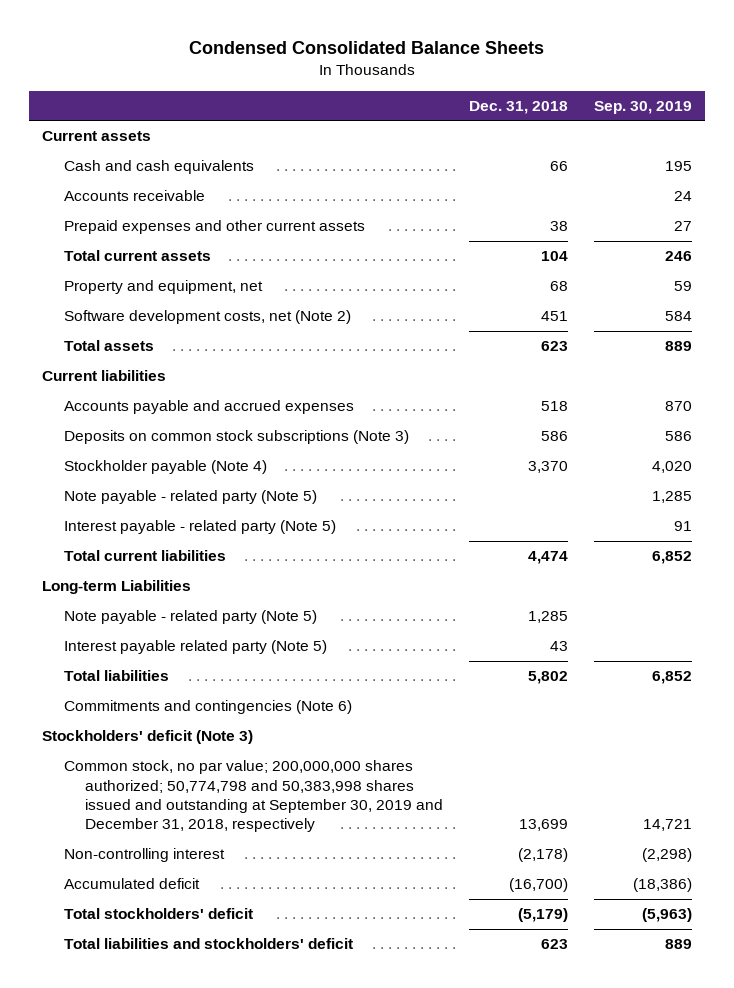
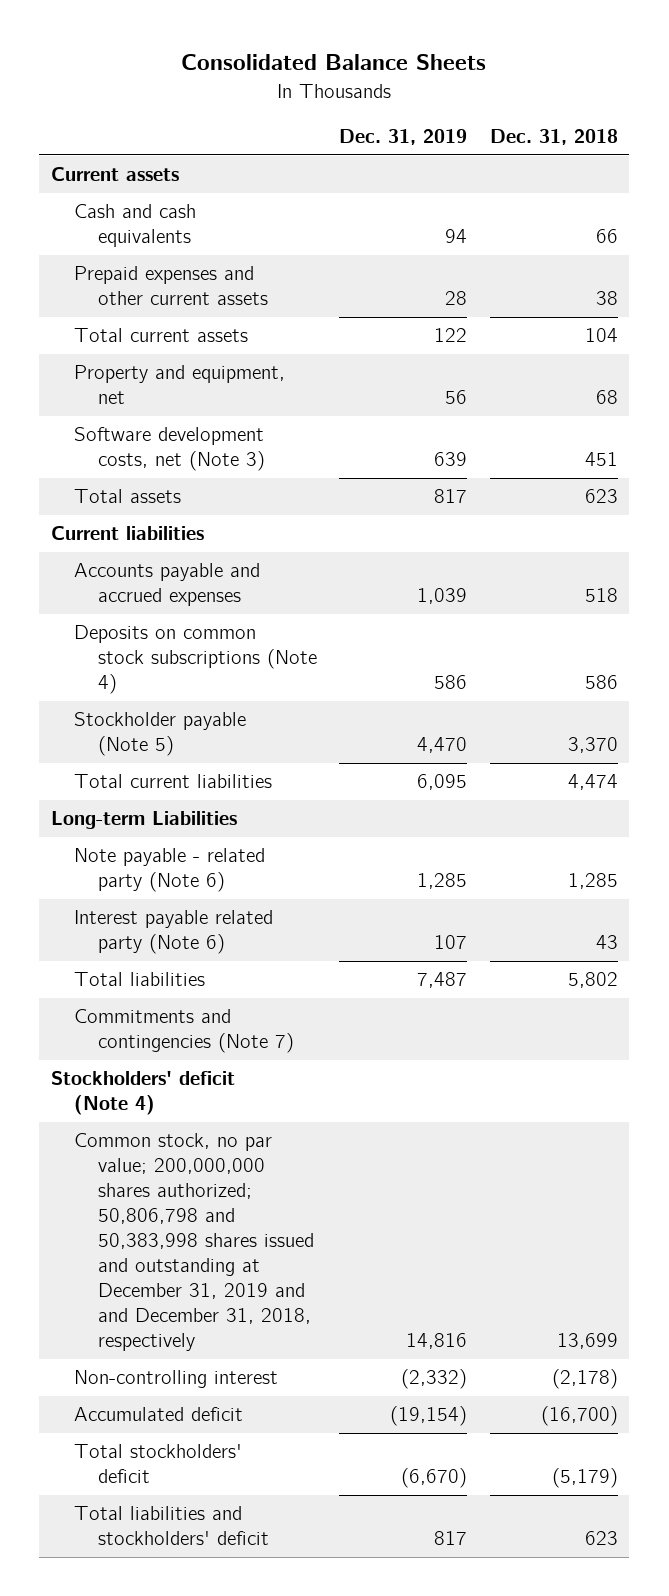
- Condensed Consolidated Balance Sheets
+ Consolidated Balance Sheets
- | Dec. 31, 2018 | Sep. 30, 2019
+ | Dec. 31, 2019 | Dec. 31, 2018
- Accounts receivable | | 24
- Software development costs, net (Note 2) | 451 | 584
+ Software development costs, net (Note 3) | 639 | 451
- Deposits on common stock subscriptions (Note 3) | 586 | 586
- Stockholder payable (Note 4) | 3,370 | 4,020
- Note payable - related party (Note 5) | | 1,285
- Interest payable - related party (Note 5) | | 91
+ Deposits on common stock subscriptions (Note 4) | 586 | 586
+ Stockholder payable (Note 5) | 4,470 | 3,370
- Note payable - related party (Note 5) | 1,285 |
- Interest payable related party (Note 5) | 43 |
+ Note payable - related party (Note 6) | 1,285 | 1,285
+ Interest payable related party (Note 6) | 107 | 43
- Commitments and contingencies (Note 6)
- Stockholders' deficit (Note 3)
- Common stock, no par value; 200,000,000 shares authorized; 50,774,798 and 50,383,998 shares issued and outstanding at September 30, 2019 and December 31, 2018, respectively | 13,699 | 14,721
+ Commitments and contingencies (Note 7)
+ Stockholders' deficit (Note 4)
+ Common stock, no par value; 200,000,000 shares authorized; 50,806,798 and 50,383,998 shares issued and outstanding at December 31, 2019 and and December 31, 2018, respectively | 14,816 | 13,699

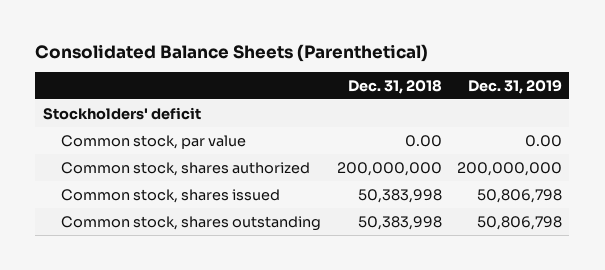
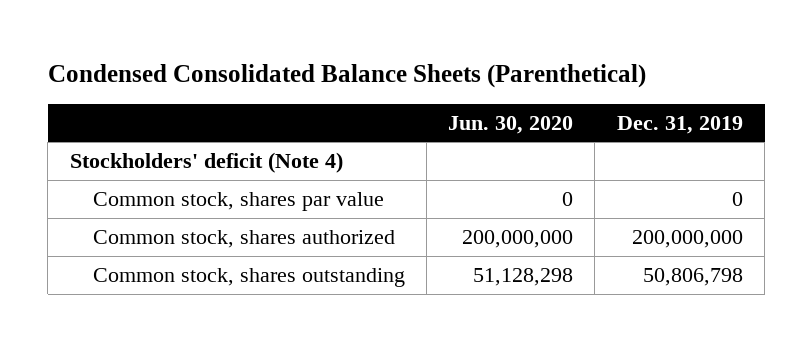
- Consolidated Balance Sheets (Parenthetical)
+ Condensed Consolidated Balance Sheets (Parenthetical)
- | Dec. 31, 2018 | Dec. 31, 2019
+ | Jun. 30, 2020 | Dec. 31, 2019
- Stockholders' deficit
- Common stock, par value | 0.00 | 0.00
+ Stockholders' deficit (Note 4)
+ Common stock, shares par value | 0 | 0
- Common stock, shares issued | 50,383,998 | 50,806,798

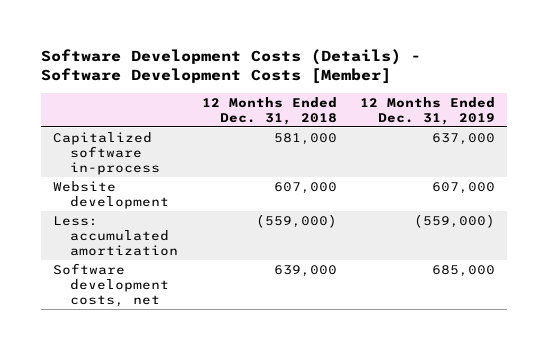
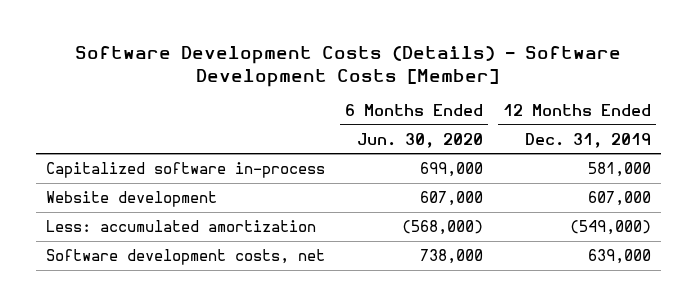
- | 12 Months Ended Dec. 31, 2018 | 12 Months Ended Dec. 31, 2019
+ | 6 Months Ended Jun. 30, 2020 | 12 Months Ended Dec. 31, 2019
- Capitalized software in-process | 581,000 | 637,000
+ Capitalized software in-process | 699,000 | 581,000
- Less: accumulated amortization | (559,000) | (559,000)
- Software development costs, net | 639,000 | 685,000
+ Less: accumulated amortization | (568,000) | (549,000)
+ Software development costs, net | 738,000 | 639,000

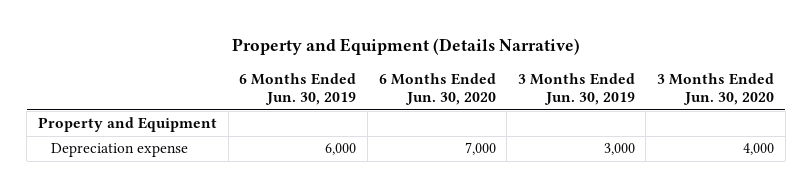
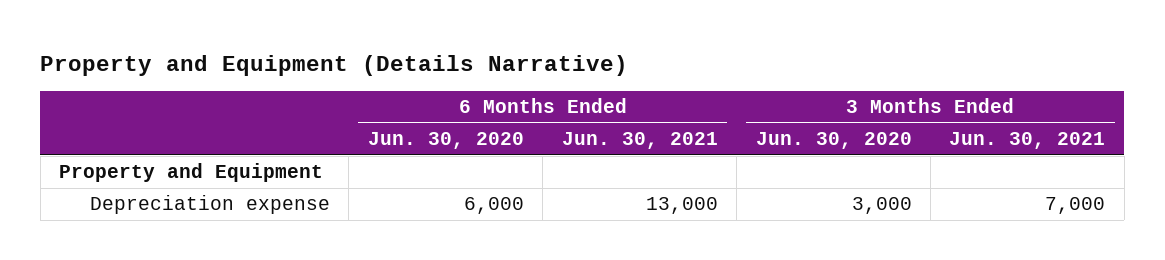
- | 6 Months Ended Jun. 30, 2019 | 6 Months Ended Jun. 30, 2020 | 3 Months Ended Jun. 30, 2019 | 3 Months Ended Jun. 30, 2020
+ | 6 Months Ended Jun. 30, 2020 | 6 Months Ended Jun. 30, 2021 | 3 Months Ended Jun. 30, 2020 | 3 Months Ended Jun. 30, 2021
- Depreciation expense | 6,000 | 7,000 | 3,000 | 4,000
+ Depreciation expense | 6,000 | 13,000 | 3,000 | 7,000

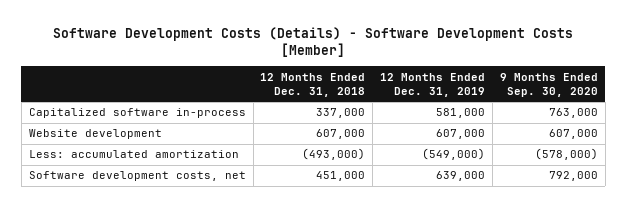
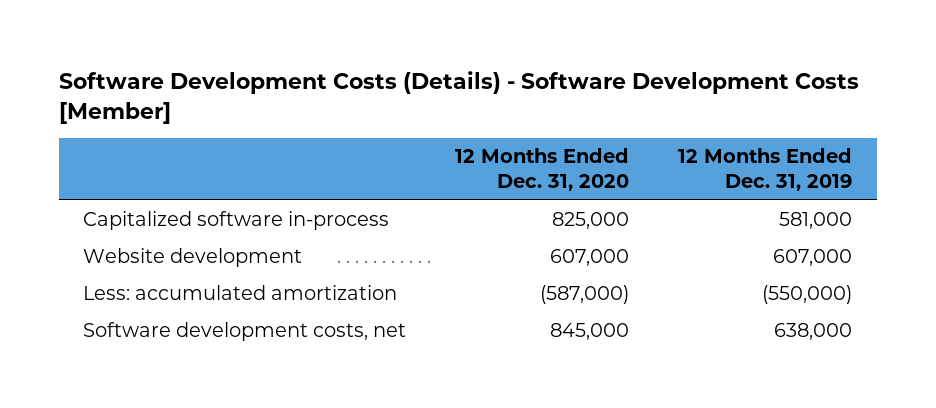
- | 12 Months Ended Dec. 31, 2018 | 12 Months Ended Dec. 31, 2019 | 9 Months Ended Sep. 30, 2020
+ | 12 Months Ended Dec. 31, 2020 | 12 Months Ended Dec. 31, 2019
- Less: accumulated amortization | (493,000) | (549,000) | (578,000)
- Software development costs, net | 451,000 | 639,000 | 792,000
+ Less: accumulated amortization | (587,000) | (550,000)
+ Software development costs, net | 845,000 | 638,000

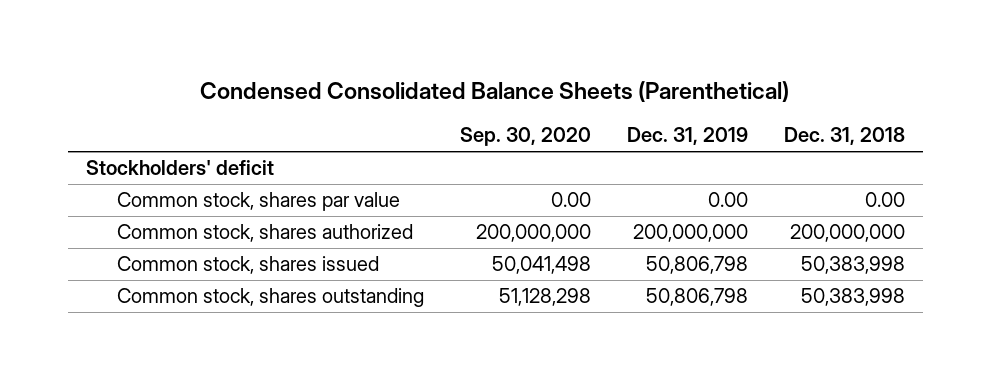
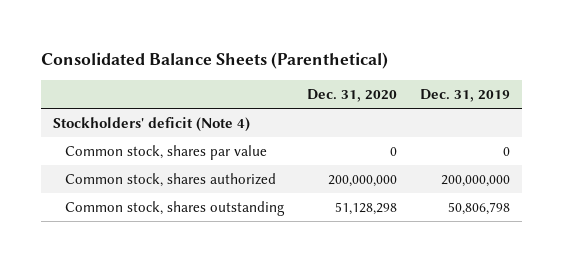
- Condensed Consolidated Balance Sheets (Parenthetical)
+ Consolidated Balance Sheets (Parenthetical)
- | Sep. 30, 2020 | Dec. 31, 2019 | Dec. 31, 2018
+ | Dec. 31, 2020 | Dec. 31, 2019
- Stockholders' deficit
- Common stock, shares par value | 0.00 | 0.00 | 0.00
+ Stockholders' deficit (Note 4)
+ Common stock, shares par value | 0 | 0
- Common stock, shares issued | 50,041,498 | 50,806,798 | 50,383,998

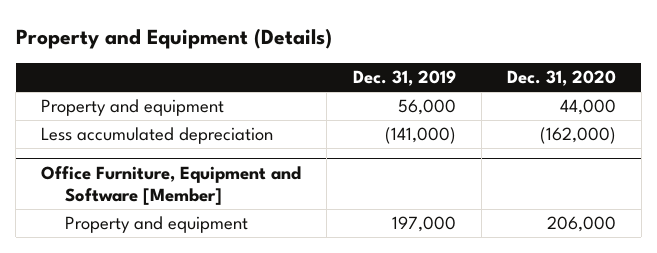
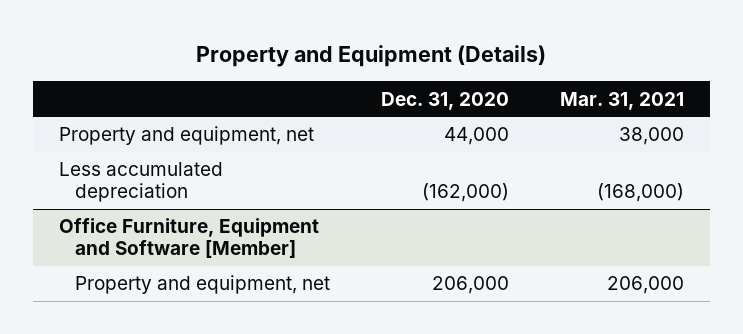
- | Dec. 31, 2019 | Dec. 31, 2020
+ | Dec. 31, 2020 | Mar. 31, 2021
- Property and equipment | 56,000 | 44,000
+ Property and equipment, net | 44,000 | 38,000
@ Office Furniture, Equipment and Software [Member]
- Property and equipment | 197,000 | 206,000
+ Property and equipment, net | 206,000 | 206,000

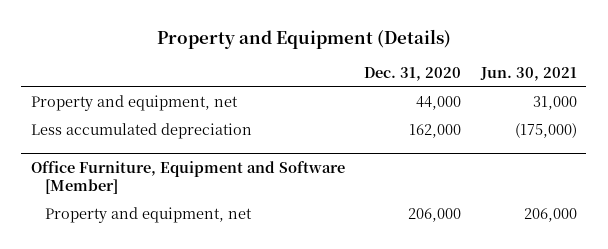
- | Dec. 31, 2020 | Mar. 31, 2021
+ | Dec. 31, 2020 | Jun. 30, 2021
- Less accumulated depreciation | (162,000) | (168,000)
+ Less accumulated depreciation | 162,000 | (175,000)

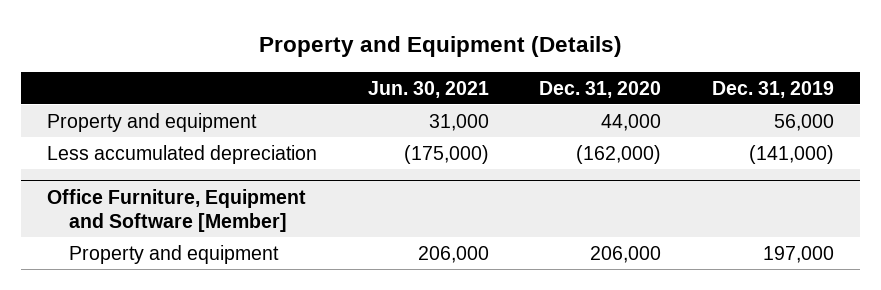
- | Dec. 31, 2020 | Jun. 30, 2021
+ | Jun. 30, 2021 | Dec. 31, 2020 | Dec. 31, 2019
- Property and equipment, net | 44,000 | 31,000
- Less accumulated depreciation | 162,000 | (175,000)
+ Property and equipment | 31,000 | 44,000 | 56,000
+ Less accumulated depreciation | (175,000) | (162,000) | (141,000)
@ Office Furniture, Equipment and Software [Member]
- Property and equipment, net | 206,000 | 206,000
+ Property and equipment | 206,000 | 206,000 | 197,000

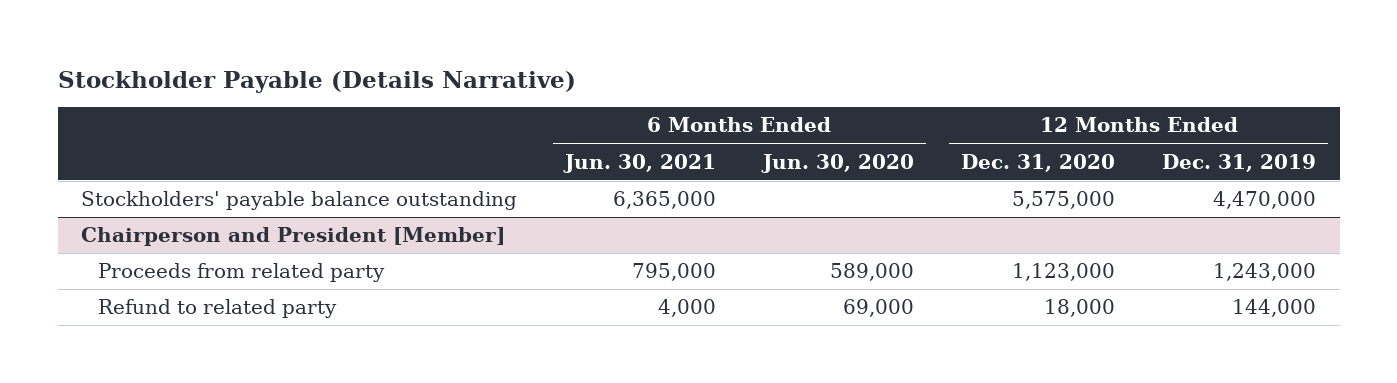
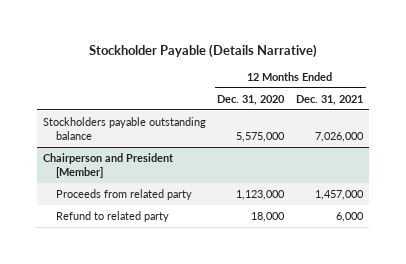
- | 6 Months Ended Jun. 30, 2021 | 6 Months Ended Jun. 30, 2020 | 12 Months Ended Dec. 31, 2020 | 12 Months Ended Dec. 31, 2019
+ | 12 Months Ended Dec. 31, 2020 | 12 Months Ended Dec. 31, 2021
- Stockholders' payable balance outstanding | 6,365,000 | | 5,575,000 | 4,470,000
+ Stockholders payable outstanding balance | 5,575,000 | 7,026,000

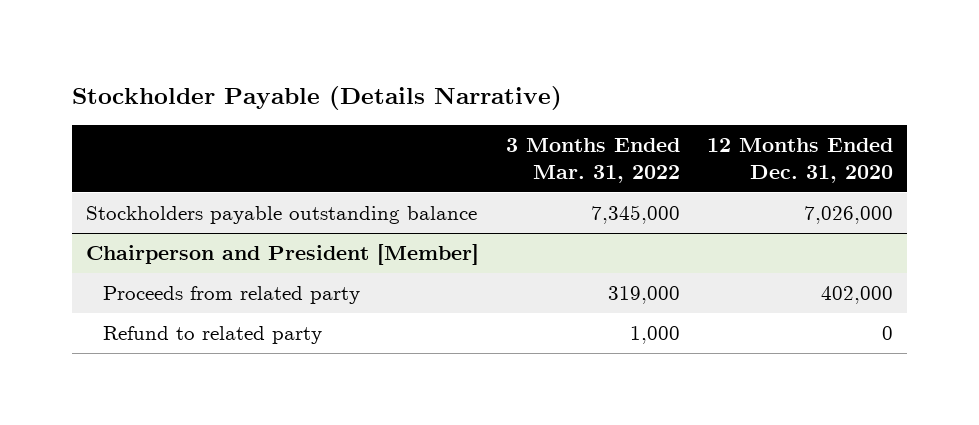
- | 12 Months Ended Dec. 31, 2020 | 12 Months Ended Dec. 31, 2021
+ | 3 Months Ended Mar. 31, 2022 | 12 Months Ended Dec. 31, 2020
- Stockholders payable outstanding balance | 5,575,000 | 7,026,000
+ Stockholders payable outstanding balance | 7,345,000 | 7,026,000
@ Chairperson and President [Member]
- Proceeds from related party | 1,123,000 | 1,457,000
- Refund to related party | 18,000 | 6,000
+ Proceeds from related party | 319,000 | 402,000
+ Refund to related party | 1,000 | 0

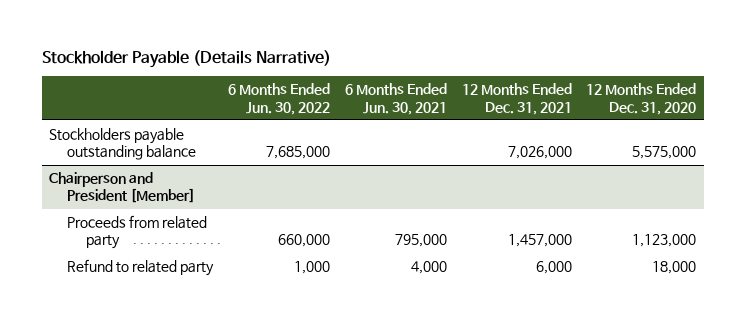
- | 3 Months Ended Mar. 31, 2022 | 12 Months Ended Dec. 31, 2020
+ | 6 Months Ended Jun. 30, 2022 | 6 Months Ended Jun. 30, 2021 | 12 Months Ended Dec. 31, 2021 | 12 Months Ended Dec. 31, 2020
- Stockholders payable outstanding balance | 7,345,000 | 7,026,000
+ Stockholders payable outstanding balance | 7,685,000 | | 7,026,000 | 5,575,000
@ Chairperson and President [Member]
- Proceeds from related party | 319,000 | 402,000
- Refund to related party | 1,000 | 0
+ Proceeds from related party | 660,000 | 795,000 | 1,457,000 | 1,123,000
+ Refund to related party | 1,000 | 4,000 | 6,000 | 18,000

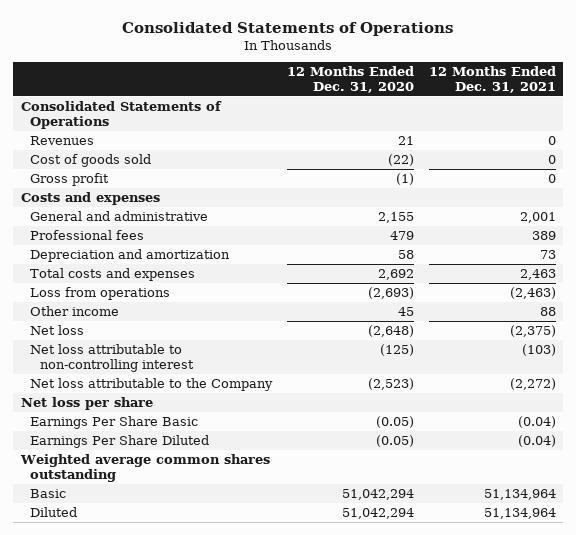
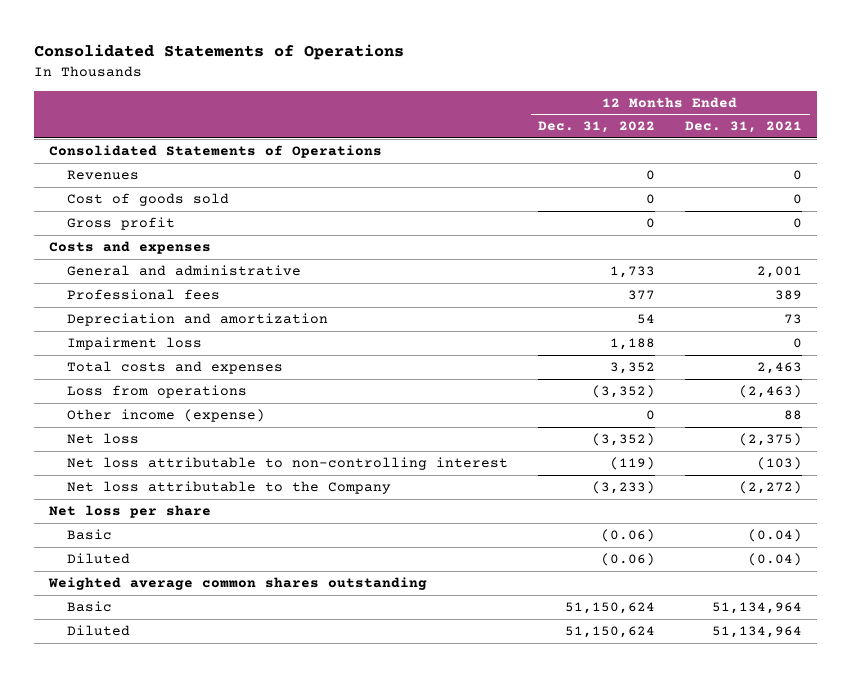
- | 12 Months Ended Dec. 31, 2020 | 12 Months Ended Dec. 31, 2021
+ | 12 Months Ended Dec. 31, 2022 | 12 Months Ended Dec. 31, 2021
+ Impairment loss | 1,188 | 0
- Other income | 45 | 88
+ Other income (expense) | 0 | 88
- Earnings Per Share Basic | (0.05) | (0.04)
- Earnings Per Share Diluted | (0.05) | (0.04)
+ Basic | (0.06) | (0.04)
+ Diluted | (0.06) | (0.04)

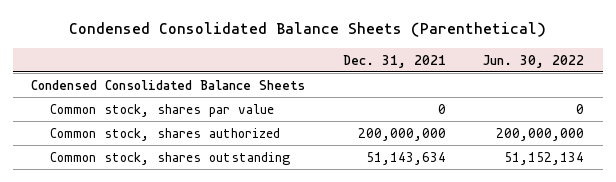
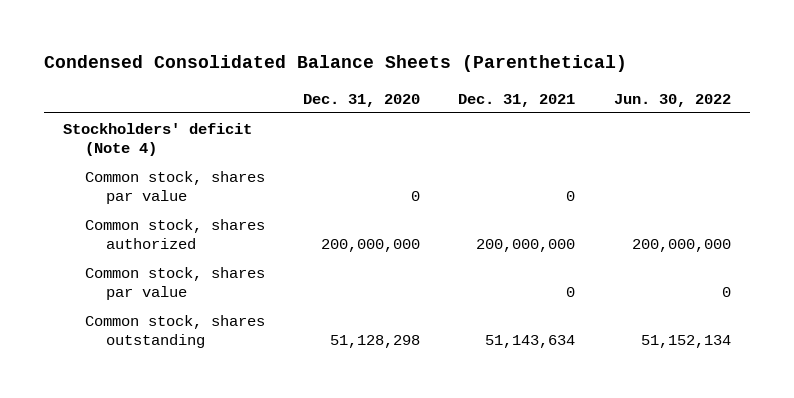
- | Dec. 31, 2021 | Jun. 30, 2022
+ | Dec. 31, 2020 | Dec. 31, 2021 | Jun. 30, 2022
- Condensed Consolidated Balance Sheets
+ Stockholders' deficit (Note 4)
+ Common stock, shares par value | 0 | 0 |
moved down: Common stock, shares par value | | 0 | 0

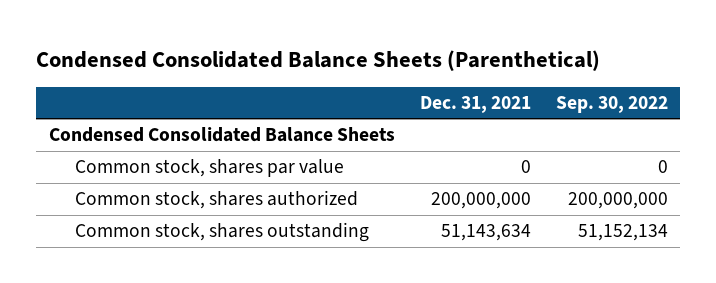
- | Dec. 31, 2020 | Dec. 31, 2021 | Jun. 30, 2022
+ | Dec. 31, 2021 | Sep. 30, 2022
- Stockholders' deficit (Note 4)
+ Condensed Consolidated Balance Sheets
- Common stock, shares par value | | 0 | 0

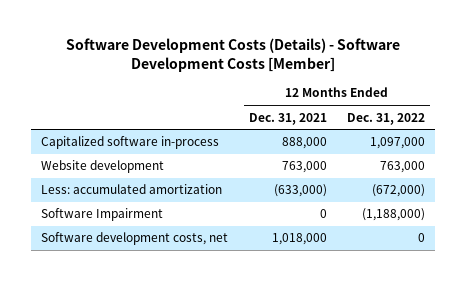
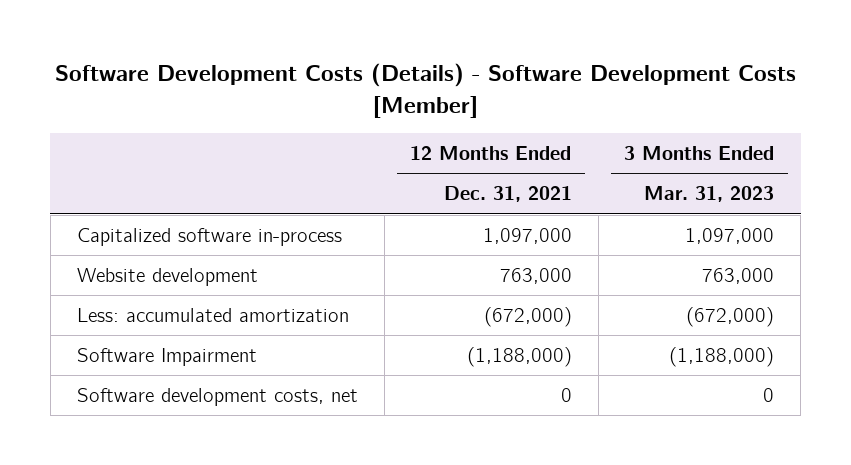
- | 12 Months Ended Dec. 31, 2021 | 12 Months Ended Dec. 31, 2022
+ | 12 Months Ended Dec. 31, 2021 | 3 Months Ended Mar. 31, 2023
- Capitalized software in-process | 888,000 | 1,097,000
+ Capitalized software in-process | 1,097,000 | 1,097,000
- Less: accumulated amortization | (633,000) | (672,000)
- Software Impairment | 0 | (1,188,000)
- Software development costs, net | 1,018,000 | 0
+ Less: accumulated amortization | (672,000) | (672,000)
+ Software Impairment | (1,188,000) | (1,188,000)
+ Software development costs, net | 0 | 0

